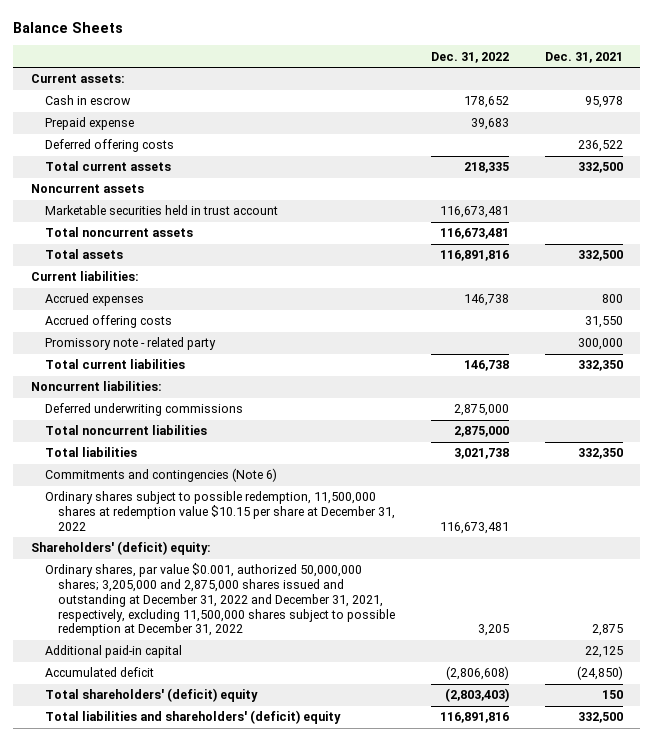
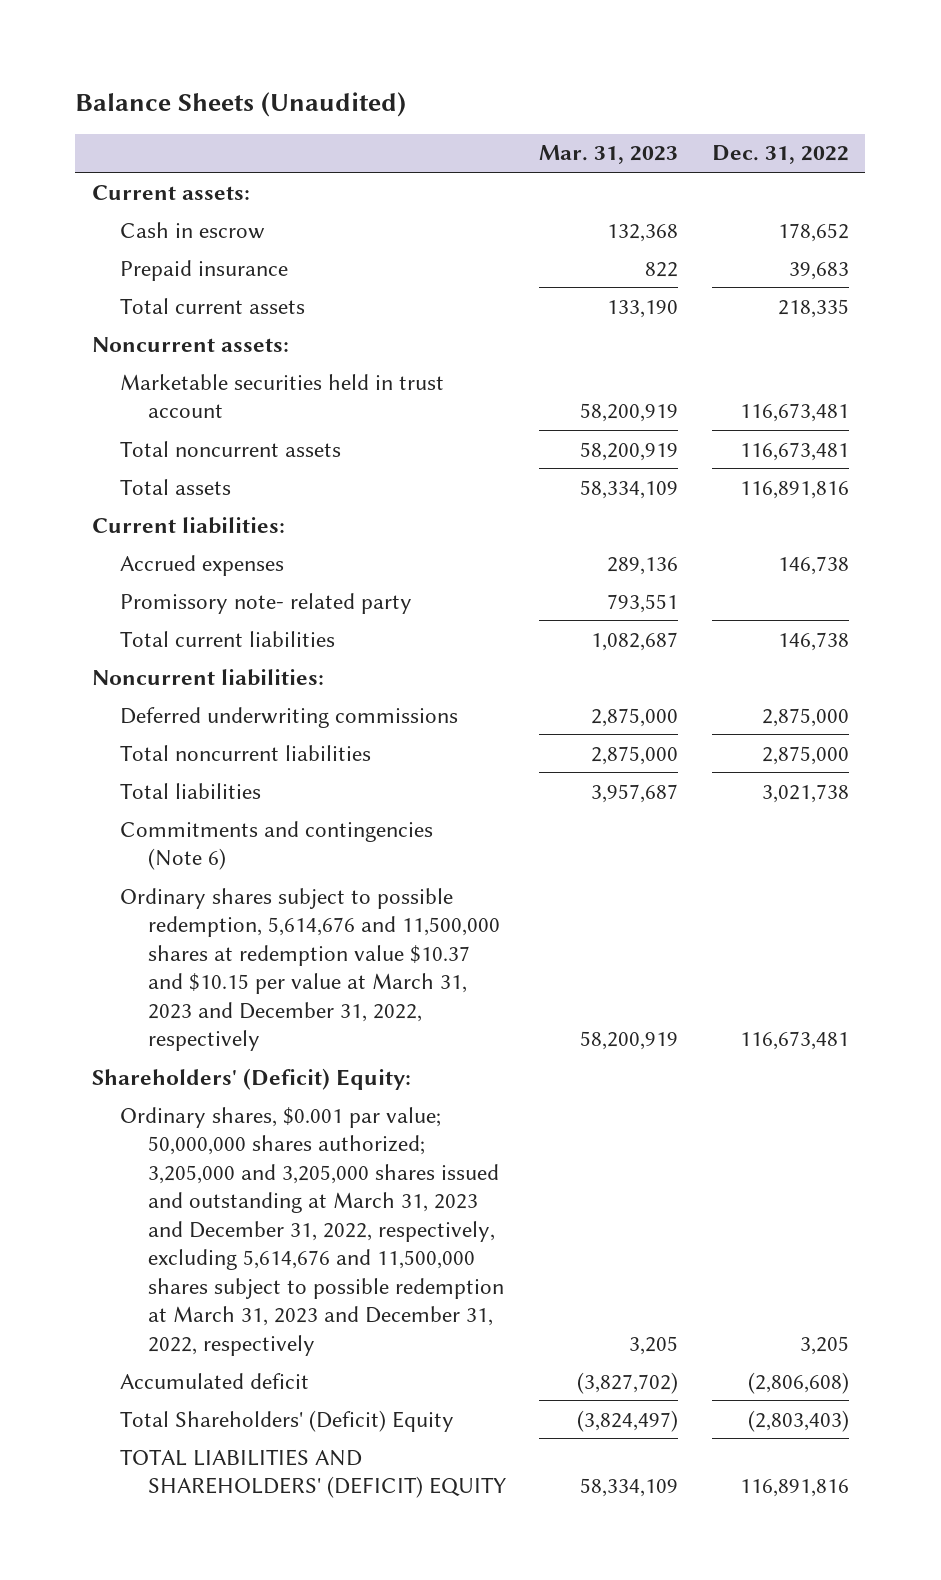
- Balance Sheets
+ Balance Sheets (Unaudited)
- | Dec. 31, 2022 | Dec. 31, 2021
+ | Mar. 31, 2023 | Dec. 31, 2022
- Prepaid expense | 39,683 |
- Deferred offering costs | | 236,522
+ Prepaid insurance | 822 | 39,683
- Noncurrent assets
+ Noncurrent assets:
- Accrued offering costs | | 31,550
- Promissory note - related party | | 300,000
+ Promissory note- related party | 793,551 |
- Ordinary shares subject to possible redemption, 11,500,000 shares at redemption value $10.15 per share at December 31, 2022 | 116,673,481 |
- Shareholders' (deficit) equity:
- Ordinary shares, par value $0.001, authorized 50,000,000 shares; 3,205,000 and 2,875,000 shares issued and outstanding at December 31, 2022 and December 31, 2021, respectively, excluding 11,500,000 shares subject to possible redemption at December 31, 2022 | 3,205 | 2,875
- Additional paid-in capital | | 22,125
+ Ordinary shares subject to possible redemption, 5,614,676 and 11,500,000 shares at redemption value $10.37 and $10.15 per value at March 31, 2023 and December 31, 2022, respectively | 58,200,919 | 116,673,481
+ Shareholders' (Deficit) Equity:
+ Ordinary shares, $0.001 par value; 50,000,000 shares authorized; 3,205,000 and 3,205,000 shares issued and outstanding at March 31, 2023 and December 31, 2022, respectively, excluding 5,614,676 and 11,500,000 shares subject to possible redemption at March 31, 2023 and December 31, 2022, respectively | 3,205 | 3,205
- Total shareholders' (deficit) equity | (2,803,403) | 150
- Total liabilities and shareholders' (deficit) equity | 116,891,816 | 332,500
+ Total Shareholders' (Deficit) Equity | (3,824,497) | (2,803,403)
+ TOTAL LIABILITIES AND SHAREHOLDERS' (DEFICIT) EQUITY | 58,334,109 | 116,891,816

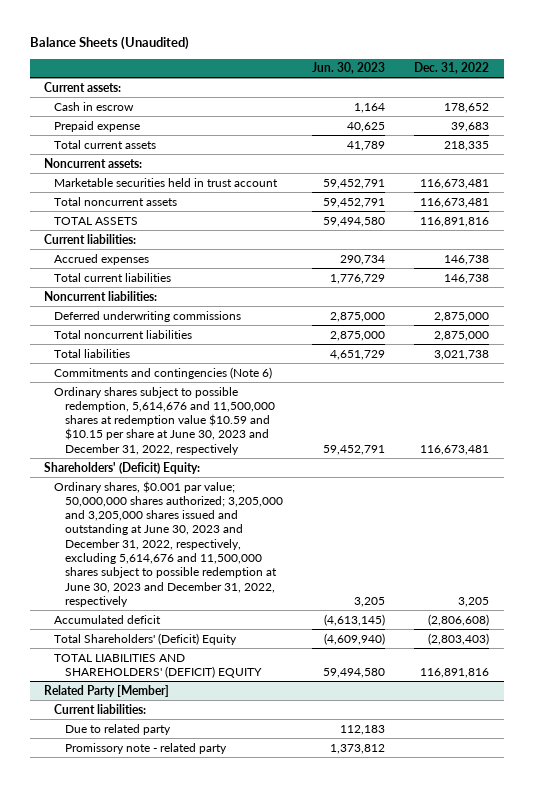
- | Mar. 31, 2023 | Dec. 31, 2022
+ | Jun. 30, 2023 | Dec. 31, 2022
- Prepaid insurance | 822 | 39,683
+ Prepaid expense | 40,625 | 39,683
- Total assets | 58,334,109 | 116,891,816
+ TOTAL ASSETS | 59,494,580 | 116,891,816
- Promissory note- related party | 793,551 |
- Ordinary shares subject to possible redemption, 5,614,676 and 11,500,000 shares at redemption value $10.37 and $10.15 per value at March 31, 2023 and December 31, 2022, respectively | 58,200,919 | 116,673,481
+ Ordinary shares subject to possible redemption, 5,614,676 and 11,500,000 shares at redemption value $10.59 and $10.15 per share at June 30, 2023 and December 31, 2022, respectively | 59,452,791 | 116,673,481
- Ordinary shares, $0.001 par value; 50,000,000 shares authorized; 3,205,000 and 3,205,000 shares issued and outstanding at March 31, 2023 and December 31, 2022, respectively, excluding 5,614,676 and 11,500,000 shares subject to possible redemption at March 31, 2023 and December 31, 2022, respectively | 3,205 | 3,205
+ Ordinary shares, $0.001 par value; 50,000,000 shares authorized; 3,205,000 and 3,205,000 shares issued and outstanding at June 30, 2023 and December 31, 2022, respectively, excluding 5,614,676 and 11,500,000 shares subject to possible redemption at June 30, 2023 and December 31, 2022, respectively | 3,205 | 3,205
+ Related Party [Member]
+ Current liabilities:
+ Due to related party | 112,183 |
+ Promissory note - related party | 1,373,812 |

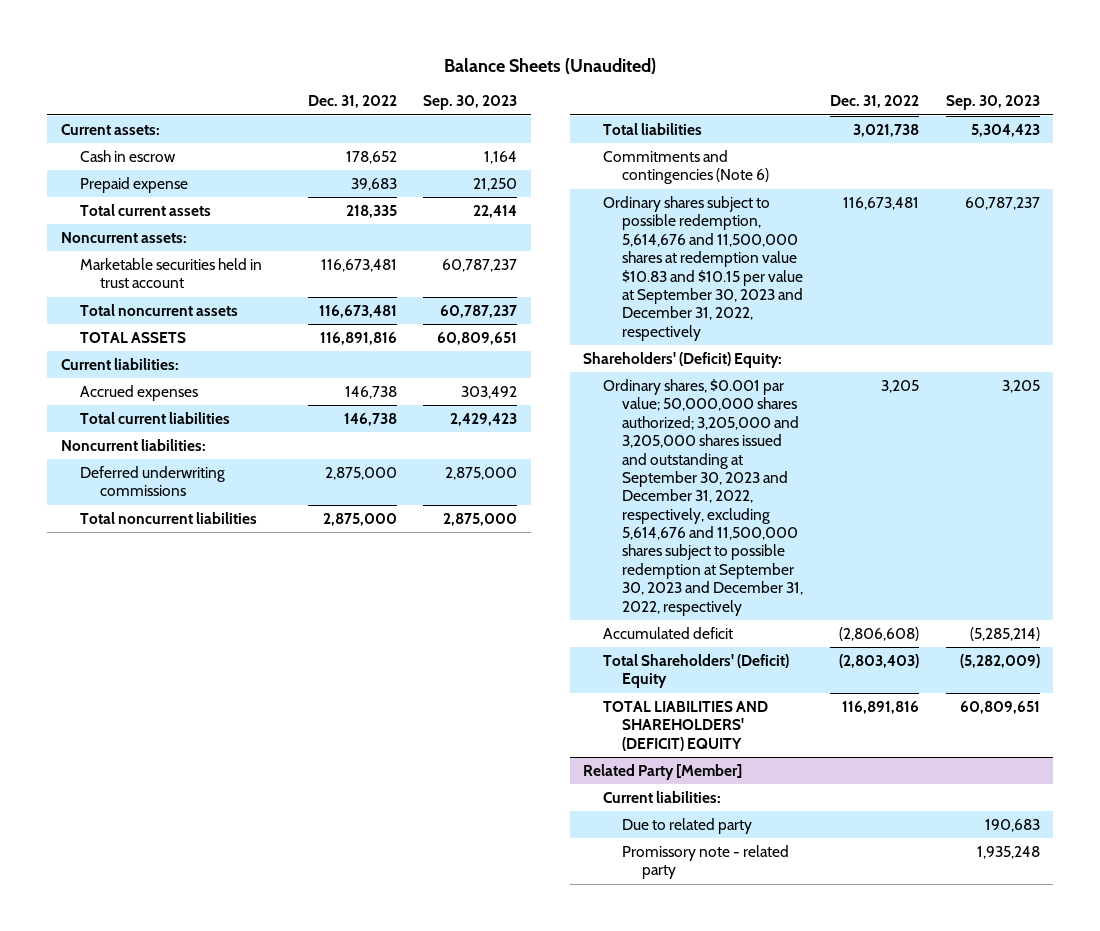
- | Jun. 30, 2023 | Dec. 31, 2022
+ | Dec. 31, 2022 | Sep. 30, 2023
- Ordinary shares subject to possible redemption, 5,614,676 and 11,500,000 shares at redemption value $10.59 and $10.15 per share at June 30, 2023 and December 31, 2022, respectively | 59,452,791 | 116,673,481
+ Ordinary shares subject to possible redemption, 5,614,676 and 11,500,000 shares at redemption value $10.83 and $10.15 per value at September 30, 2023 and December 31, 2022, respectively | 116,673,481 | 60,787,237
- Ordinary shares, $0.001 par value; 50,000,000 shares authorized; 3,205,000 and 3,205,000 shares issued and outstanding at June 30, 2023 and December 31, 2022, respectively, excluding 5,614,676 and 11,500,000 shares subject to possible redemption at June 30, 2023 and December 31, 2022, respectively | 3,205 | 3,205
+ Ordinary shares, $0.001 par value; 50,000,000 shares authorized; 3,205,000 and 3,205,000 shares issued and outstanding at September 30, 2023 and December 31, 2022, respectively, excluding 5,614,676 and 11,500,000 shares subject to possible redemption at September 30, 2023 and December 31, 2022, respectively | 3,205 | 3,205

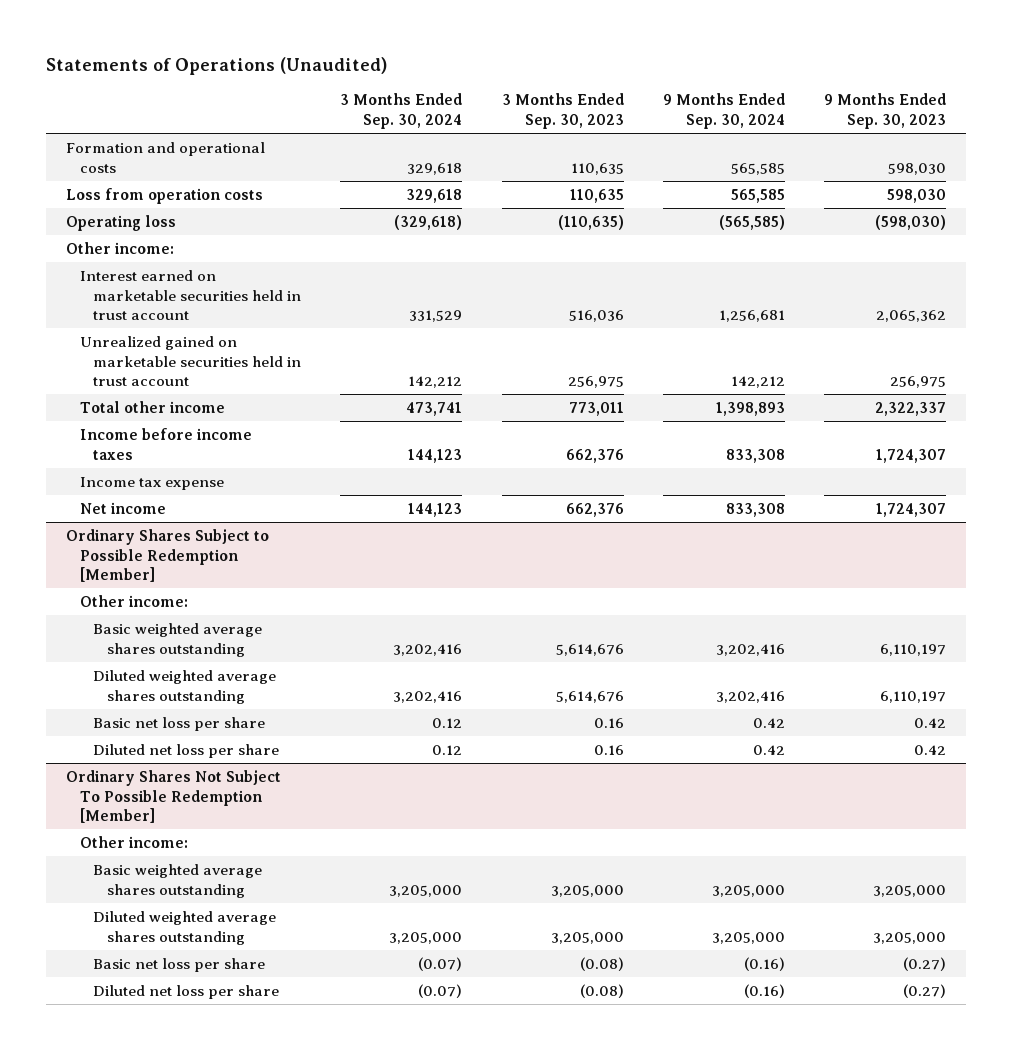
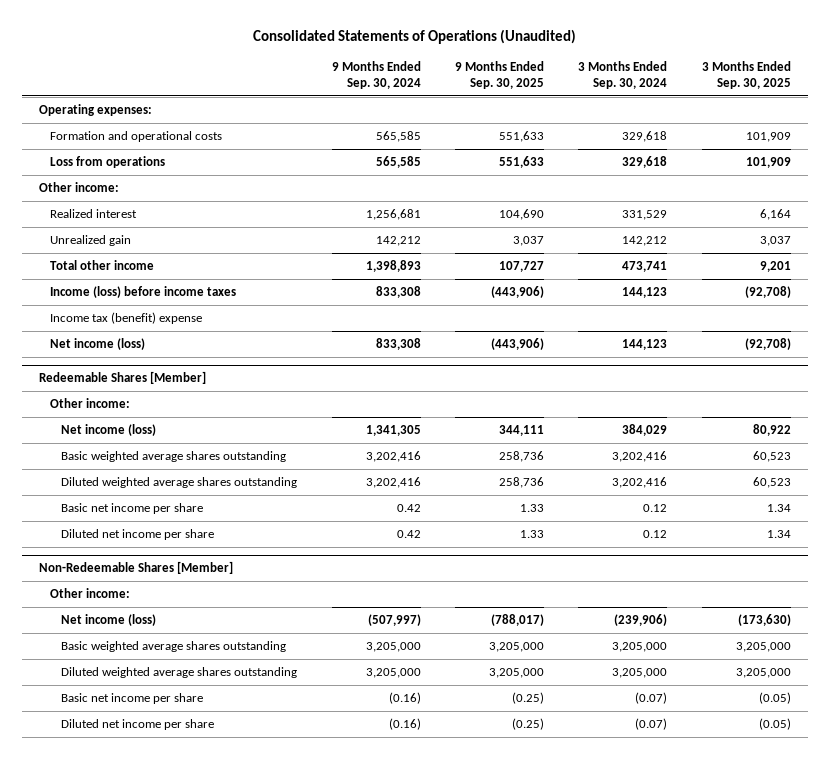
- Statements of Operations (Unaudited)
+ Consolidated Statements of Operations (Unaudited)
- | 3 Months Ended Sep. 30, 2024 | 3 Months Ended Sep. 30, 2023 | 9 Months Ended Sep. 30, 2024 | 9 Months Ended Sep. 30, 2023
+ | 9 Months Ended Sep. 30, 2024 | 9 Months Ended Sep. 30, 2025 | 3 Months Ended Sep. 30, 2024 | 3 Months Ended Sep. 30, 2025
+ Operating expenses:
- Loss from operation costs | 329,618 | 110,635 | 565,585 | 598,030
- Operating loss | (329,618) | (110,635) | (565,585) | (598,030)
+ Loss from operations | 565,585 | 551,633 | 329,618 | 101,909
- Interest earned on marketable securities held in trust account | 331,529 | 516,036 | 1,256,681 | 2,065,362
- Unrealized gained on marketable securities held in trust account | 142,212 | 256,975 | 142,212 | 256,975
+ Realized interest | 1,256,681 | 104,690 | 331,529 | 6,164
+ Unrealized gain | 142,212 | 3,037 | 142,212 | 3,037
- Income before income taxes | 144,123 | 662,376 | 833,308 | 1,724,307
- Income tax expense
- Net income | 144,123 | 662,376 | 833,308 | 1,724,307
- Ordinary Shares Subject to Possible Redemption [Member]
+ Income (loss) before income taxes | 833,308 | (443,906) | 144,123 | (92,708)
+ Income tax (benefit) expense
+ Net income (loss) | 833,308 | (443,906) | 144,123 | (92,708)
+ Redeemable Shares [Member]
+ Net income (loss) | 1,341,305 | 344,111 | 384,029 | 80,922
- Basic net loss per share | 0.12 | 0.16 | 0.42 | 0.42
- Diluted net loss per share | 0.12 | 0.16 | 0.42 | 0.42
- Ordinary Shares Not Subject To Possible Redemption [Member]
+ Basic net income per share | 0.42 | 1.33 | 0.12 | 1.34
+ Diluted net income per share | 0.42 | 1.33 | 0.12 | 1.34
+ Non-Redeemable Shares [Member]
+ Net income (loss) | (507,997) | (788,017) | (239,906) | (173,630)
- Basic net loss per share | (0.07) | (0.08) | (0.16) | (0.27)
- Diluted net loss per share | (0.07) | (0.08) | (0.16) | (0.27)
+ Basic net income per share | (0.16) | (0.25) | (0.07) | (0.05)
+ Diluted net income per share | (0.16) | (0.25) | (0.07) | (0.05)

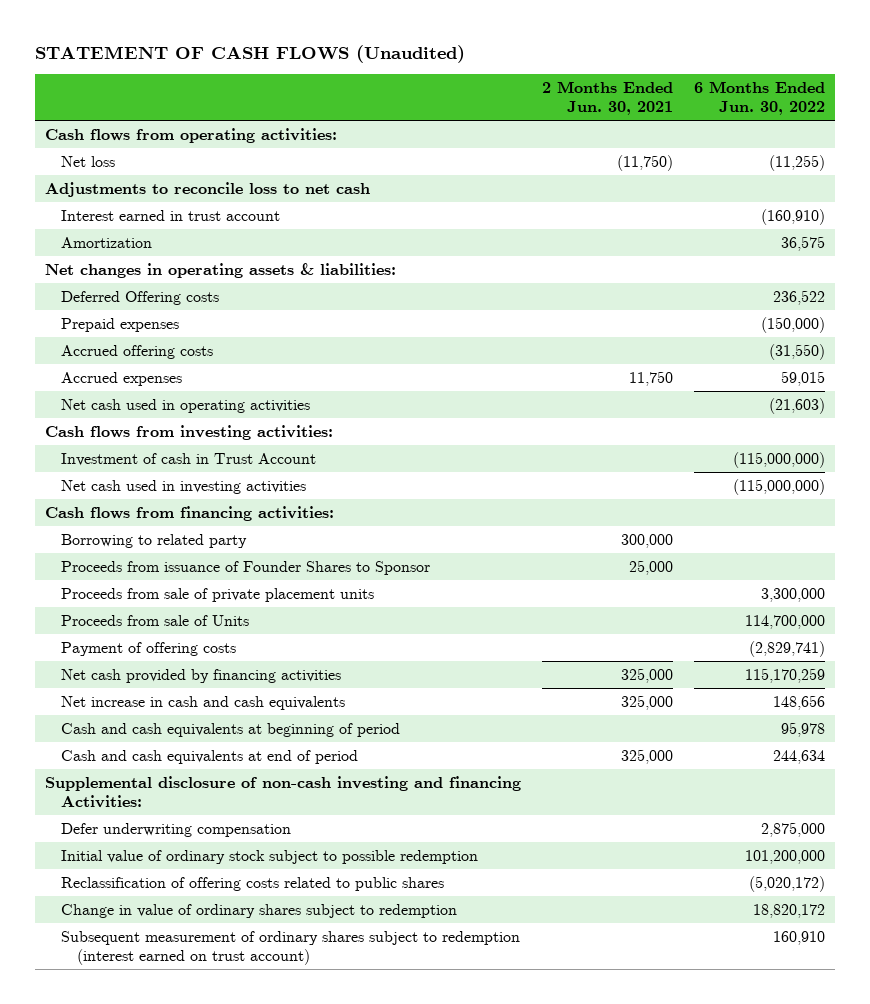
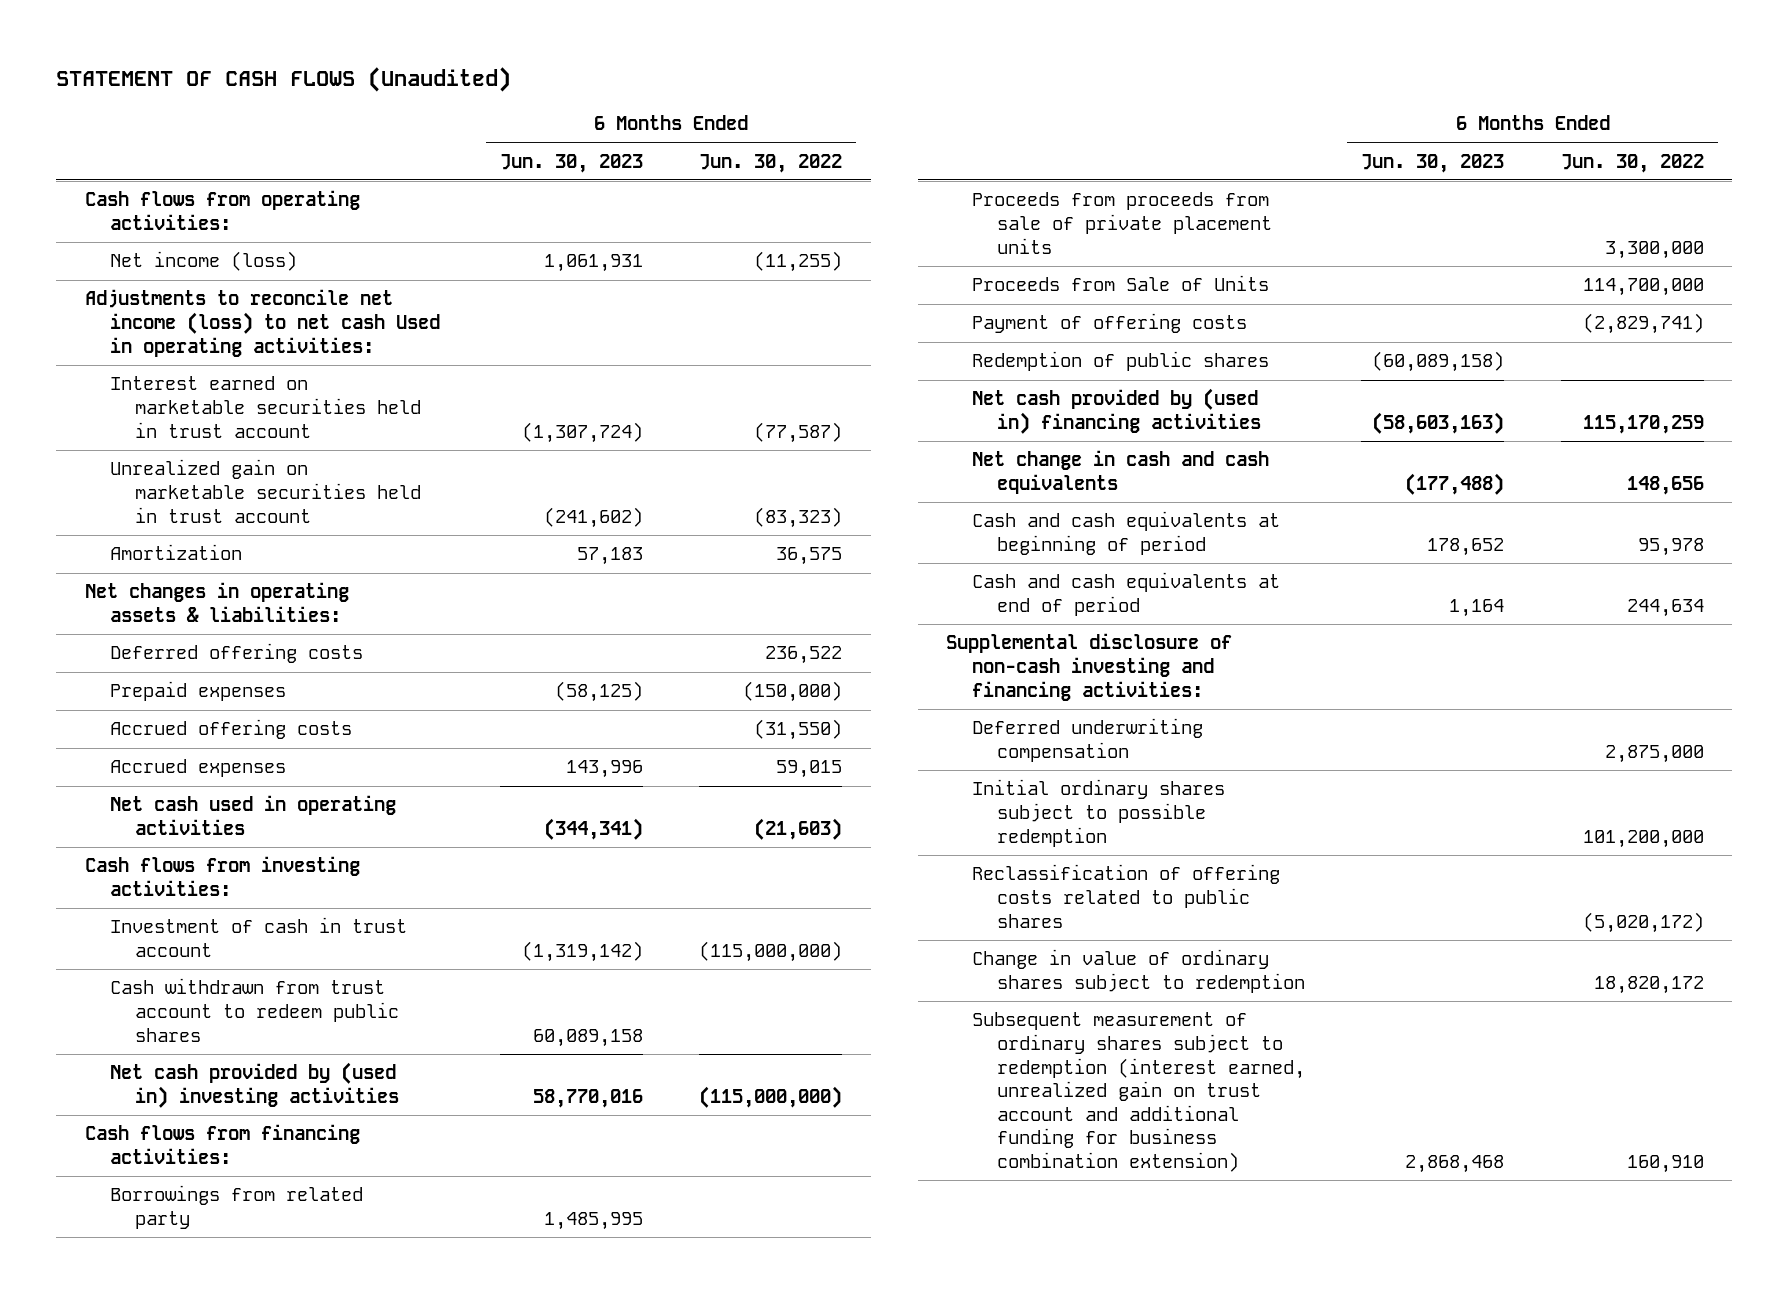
- | 2 Months Ended Jun. 30, 2021 | 6 Months Ended Jun. 30, 2022
+ | 6 Months Ended Jun. 30, 2023 | 6 Months Ended Jun. 30, 2022
- Net loss | (11,750) | (11,255)
- Adjustments to reconcile loss to net cash
- Interest earned in trust account | | (160,910)
+ Net income (loss) | 1,061,931 | (11,255)
+ Adjustments to reconcile net income (loss) to net cash Used in operating activities:
+ Interest earned on marketable securities held in trust account | (1,307,724) | (77,587)
+ Unrealized gain on marketable securities held in trust account | (241,602) | (83,323)
- Deferred Offering costs | | 236,522
+ Deferred offering costs | | 236,522
- Investment of cash in Trust Account | | (115,000,000)
- Net cash used in investing activities | | (115,000,000)
+ Investment of cash in trust account | (1,319,142) | (115,000,000)
+ Cash withdrawn from trust account to redeem public shares | 60,089,158 |
+ Net cash provided by (used in) investing activities | 58,770,016 | (115,000,000)
- Borrowing to related party | 300,000 |
- Proceeds from issuance of Founder Shares to Sponsor | 25,000 |
- Proceeds from sale of private placement units | | 3,300,000
- Proceeds from sale of Units | | 114,700,000
+ Borrowings from related party | 1,485,995 |
+ Proceeds from proceeds from sale of private placement units | | 3,300,000
+ Proceeds from Sale of Units | | 114,700,000
- Net cash provided by financing activities | 325,000 | 115,170,259
- Net increase in cash and cash equivalents | 325,000 | 148,656
+ Redemption of public shares | (60,089,158) |
+ Net cash provided by (used in) financing activities | (58,603,163) | 115,170,259
+ Net change in cash and cash equivalents | (177,488) | 148,656
- Supplemental disclosure of non-cash investing and financing Activities:
- Defer underwriting compensation | | 2,875,000
- Initial value of ordinary stock subject to possible redemption | | 101,200,000
+ Supplemental disclosure of non-cash investing and financing activities:
+ Deferred underwriting compensation | | 2,875,000
+ Initial ordinary shares subject to possible redemption | | 101,200,000
- Subsequent measurement of ordinary shares subject to redemption (interest earned on trust account) | | 160,910
+ Subsequent measurement of ordinary shares subject to redemption (interest earned, unrealized gain on trust account and additional funding for business combination extension) | 2,868,468 | 160,910

